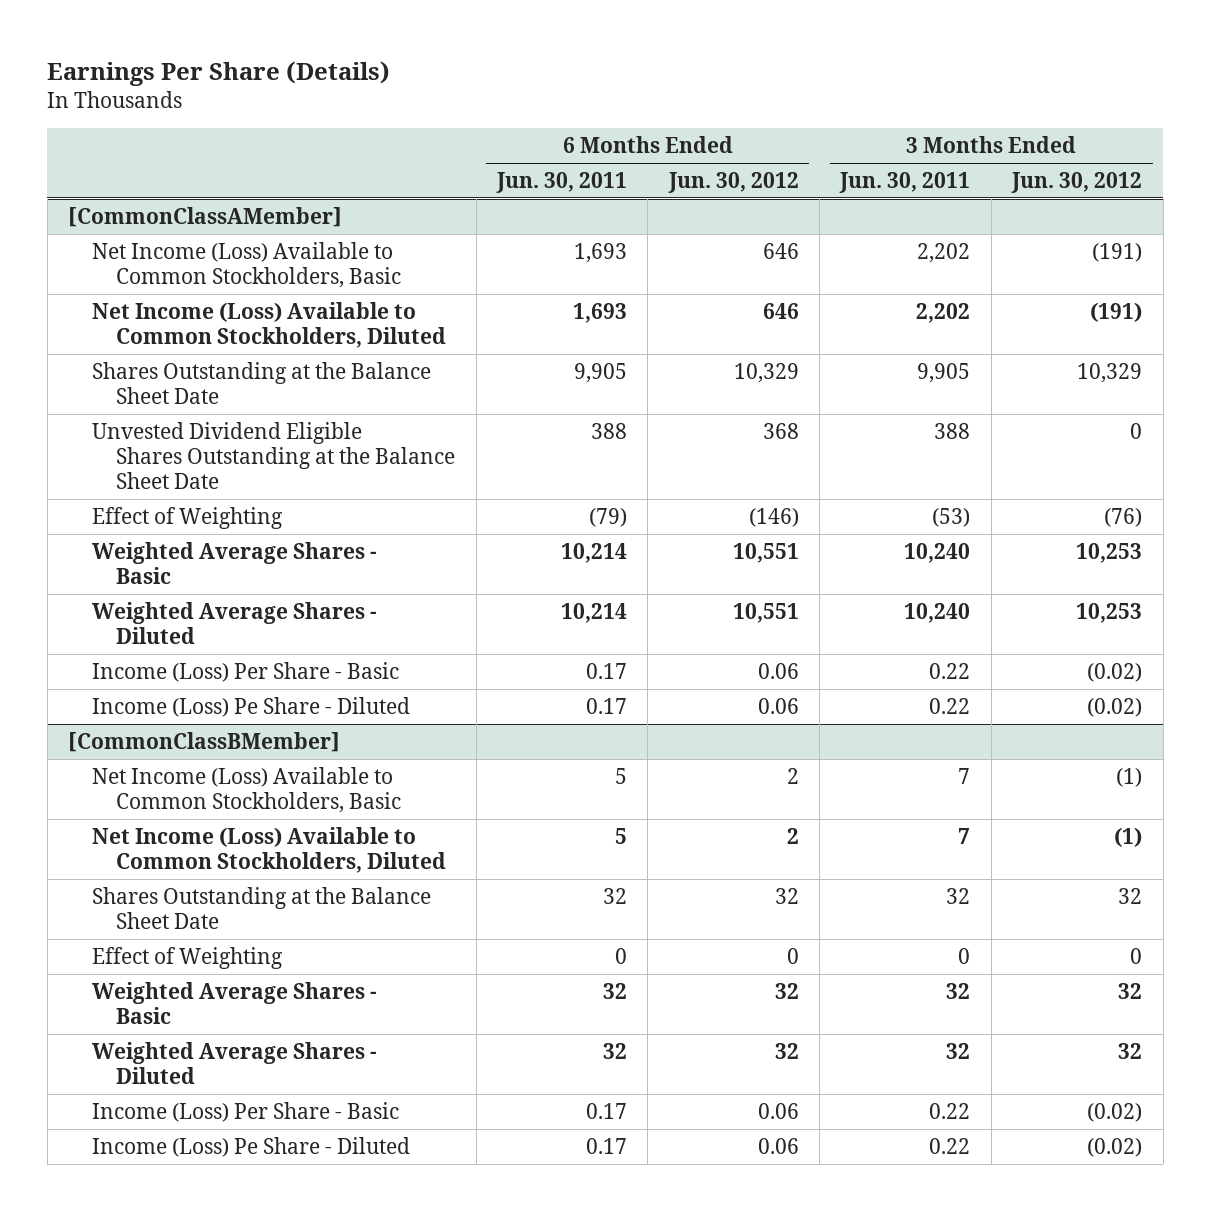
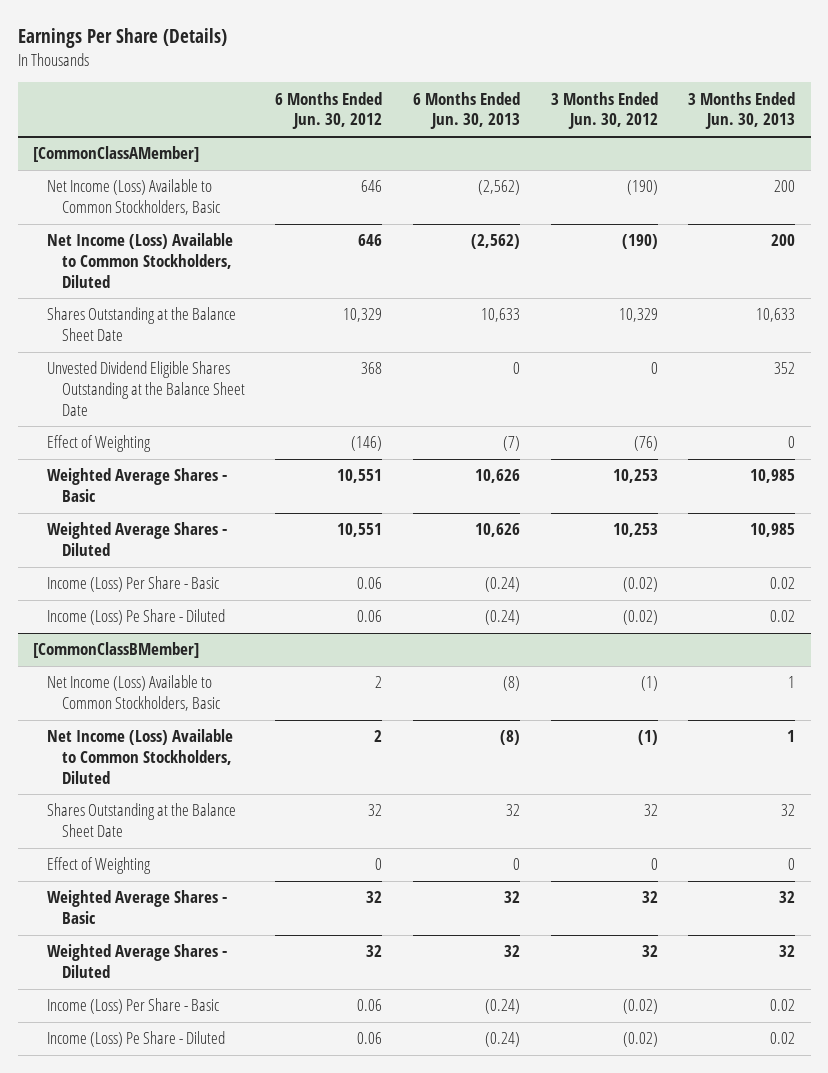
- | 6 Months Ended Jun. 30, 2011 | 6 Months Ended Jun. 30, 2012 | 3 Months Ended Jun. 30, 2011 | 3 Months Ended Jun. 30, 2012
+ | 6 Months Ended Jun. 30, 2012 | 6 Months Ended Jun. 30, 2013 | 3 Months Ended Jun. 30, 2012 | 3 Months Ended Jun. 30, 2013
@ [CommonClassAMember]
- Net Income (Loss) Available to Common Stockholders, Basic | 1,693 | 646 | 2,202 | (191)
- Net Income (Loss) Available to Common Stockholders, Diluted | 1,693 | 646 | 2,202 | (191)
+ Net Income (Loss) Available to Common Stockholders, Basic | 646 | (2,562) | (190) | 200
+ Net Income (Loss) Available to Common Stockholders, Diluted | 646 | (2,562) | (190) | 200

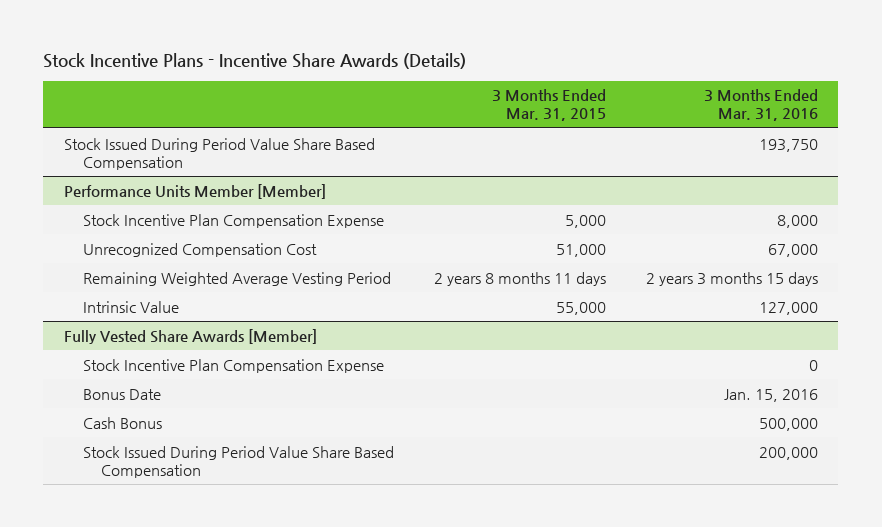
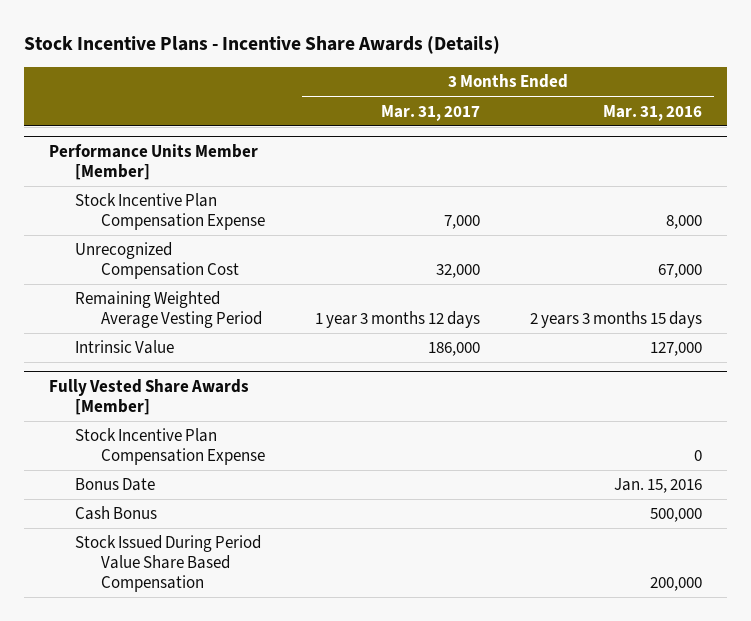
- | 3 Months Ended Mar. 31, 2015 | 3 Months Ended Mar. 31, 2016
+ | 3 Months Ended Mar. 31, 2017 | 3 Months Ended Mar. 31, 2016
- Stock Issued During Period Value Share Based Compensation | | 193,750

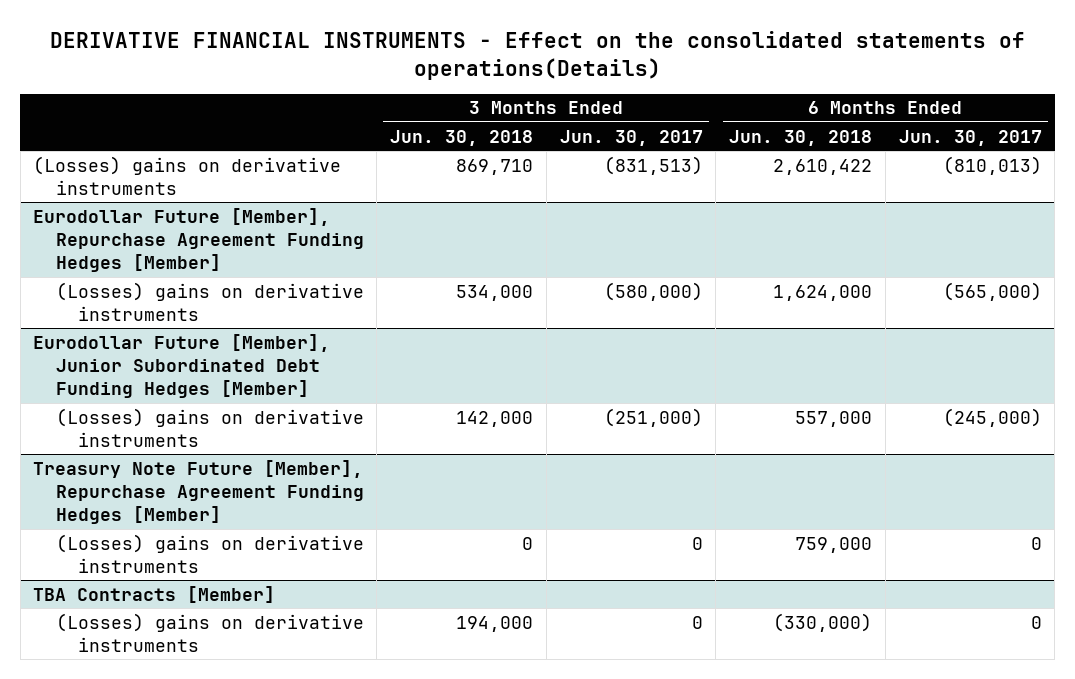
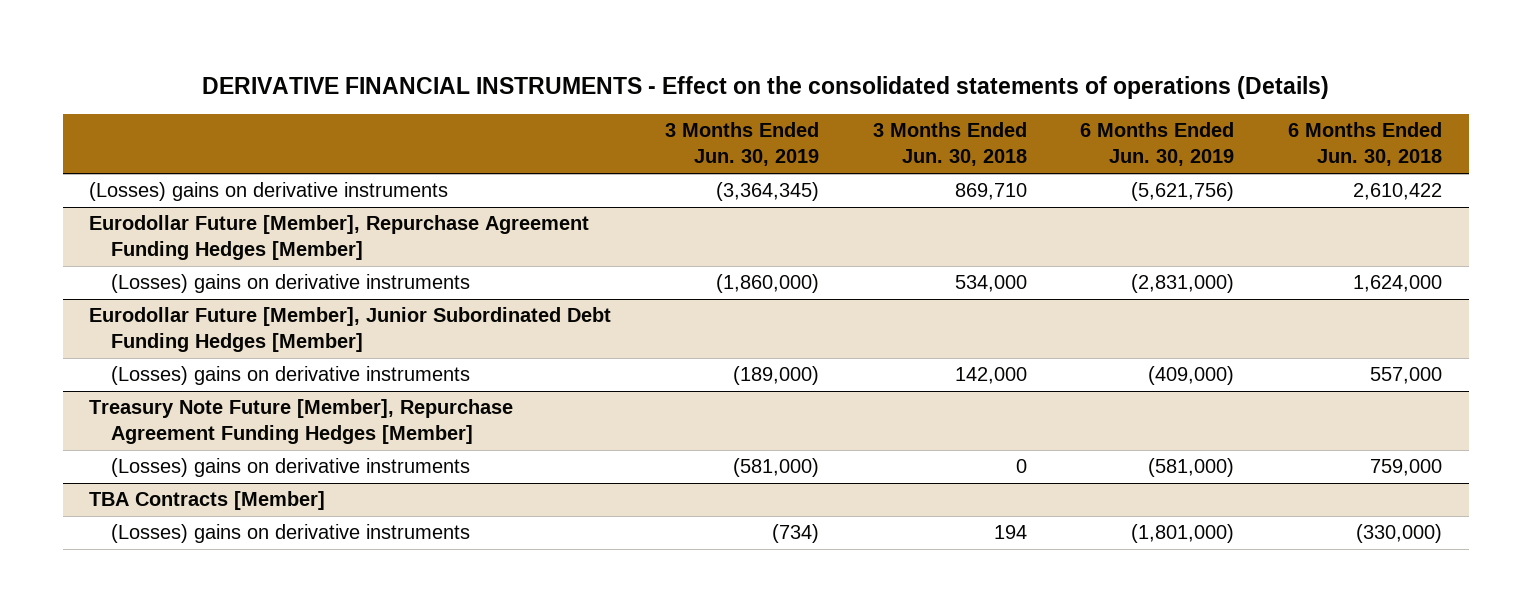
- DERIVATIVE FINANCIAL INSTRUMENTS - Effect on the consolidated statements of operations(Details)
+ DERIVATIVE FINANCIAL INSTRUMENTS - Effect on the consolidated statements of operations (Details)
- | 3 Months Ended Jun. 30, 2018 | 3 Months Ended Jun. 30, 2017 | 6 Months Ended Jun. 30, 2018 | 6 Months Ended Jun. 30, 2017
+ | 3 Months Ended Jun. 30, 2019 | 3 Months Ended Jun. 30, 2018 | 6 Months Ended Jun. 30, 2019 | 6 Months Ended Jun. 30, 2018
@ TBA Contracts [Member]
- (Losses) gains on derivative instruments | 194,000 | 0 | (330,000) | 0
+ (Losses) gains on derivative instruments | (734) | 194 | (1,801,000) | (330,000)

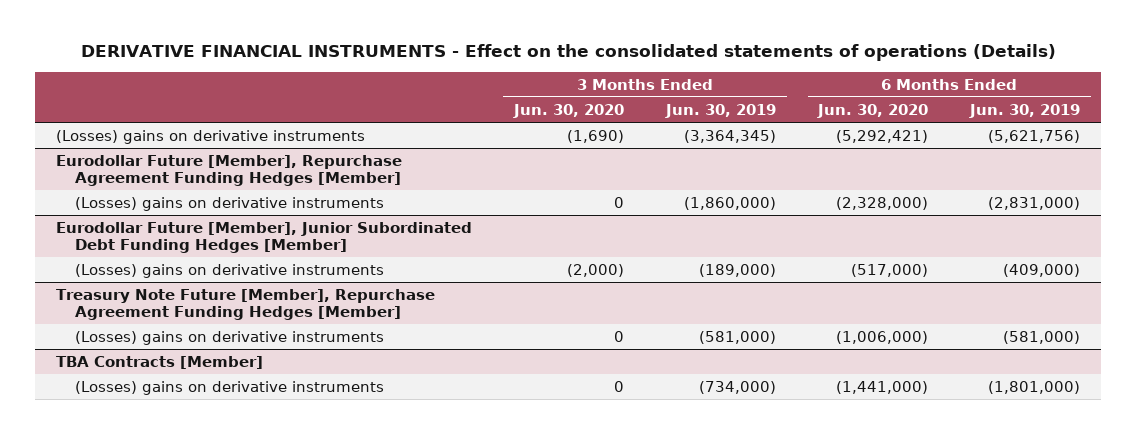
- | 3 Months Ended Jun. 30, 2019 | 3 Months Ended Jun. 30, 2018 | 6 Months Ended Jun. 30, 2019 | 6 Months Ended Jun. 30, 2018
+ | 3 Months Ended Jun. 30, 2020 | 3 Months Ended Jun. 30, 2019 | 6 Months Ended Jun. 30, 2020 | 6 Months Ended Jun. 30, 2019
@ TBA Contracts [Member]
- (Losses) gains on derivative instruments | (734) | 194 | (1,801,000) | (330,000)
+ (Losses) gains on derivative instruments | 0 | (734,000) | (1,441,000) | (1,801,000)

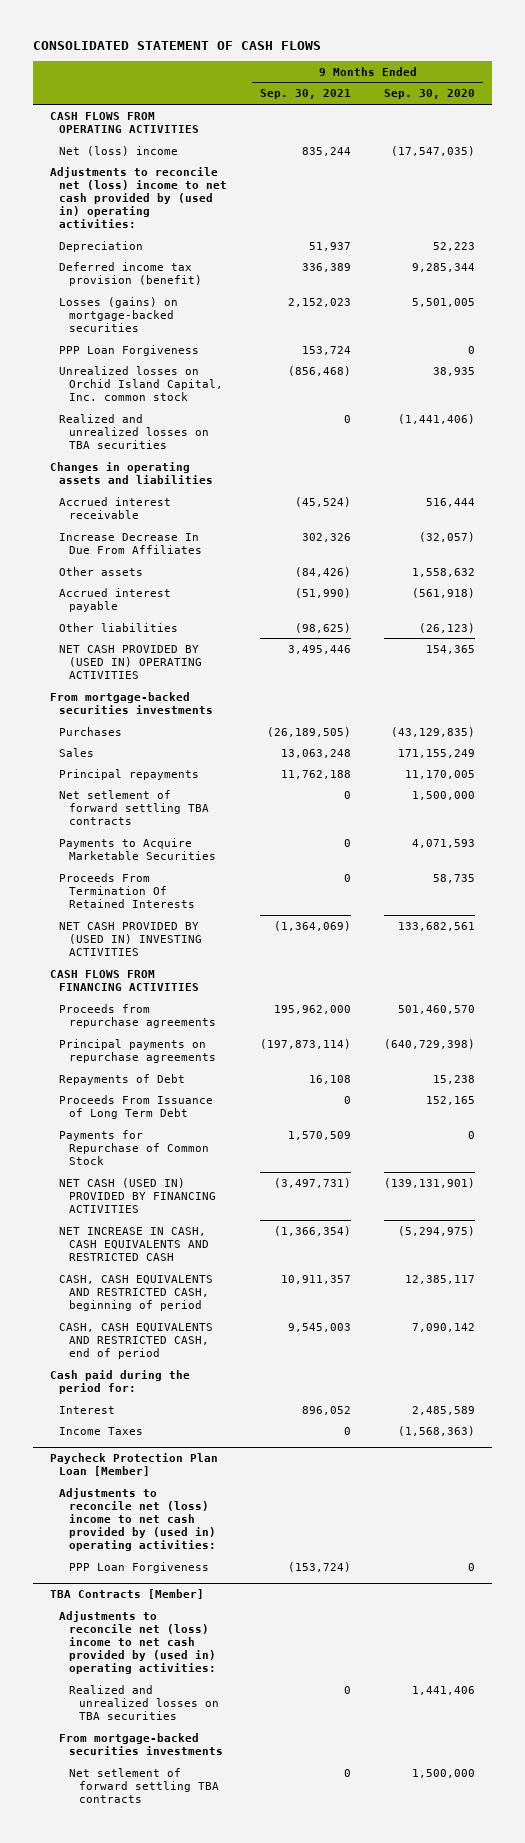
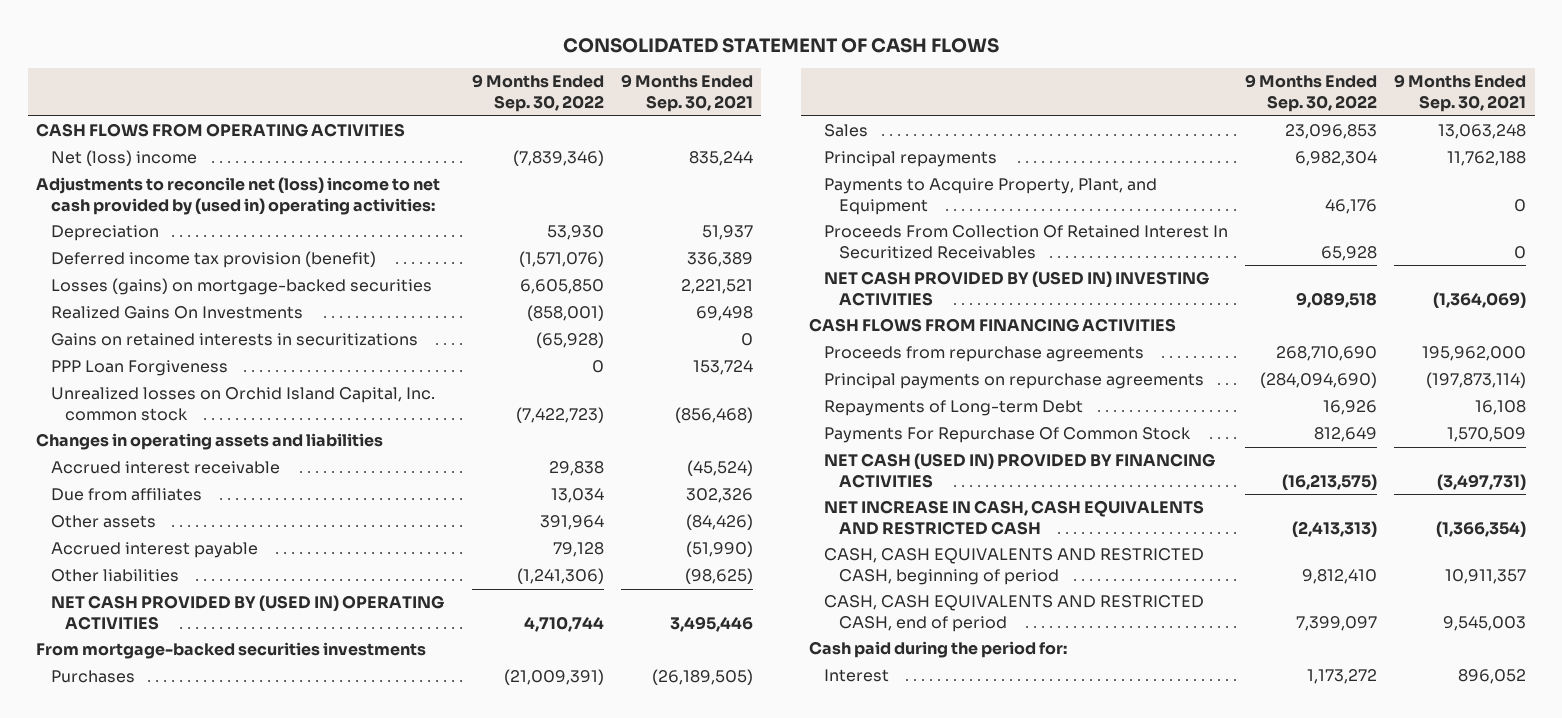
- | 9 Months Ended Sep. 30, 2021 | 9 Months Ended Sep. 30, 2020
+ | 9 Months Ended Sep. 30, 2022 | 9 Months Ended Sep. 30, 2021
- Losses (gains) on mortgage-backed securities | 2,152,023 | 5,501,005
+ Losses (gains) on mortgage-backed securities | 6,605,850 | 2,221,521
+ Realized Gains On Investments | (858,001) | 69,498
+ Gains on retained interests in securitizations | (65,928) | 0
- Realized and unrealized losses on TBA securities | 0 | (1,441,406)
- Increase Decrease In Due From Affiliates | 302,326 | (32,057)
+ Due from affiliates | 13,034 | 302,326
- Net setlement of forward settling TBA contracts | 0 | 1,500,000
- Payments to Acquire Marketable Securities | 0 | 4,071,593
- Proceeds From Termination Of Retained Interests | 0 | 58,735
+ Payments to Acquire Property, Plant, and Equipment | 46,176 | 0
+ Proceeds From Collection Of Retained Interest In Securitized Receivables | 65,928 | 0
- Repayments of Debt | 16,108 | 15,238
- Proceeds From Issuance of Long Term Debt | 0 | 152,165
- Payments for Repurchase of Common Stock | 1,570,509 | 0
+ Repayments of Long-term Debt | 16,926 | 16,108
+ Payments For Repurchase Of Common Stock | 812,649 | 1,570,509
- Income Taxes | 0 | (1,568,363)
- Paycheck Protection Plan Loan [Member]
- Adjustments to reconcile net (loss) income to net cash provided by (used in) operating activities:
- PPP Loan Forgiveness | (153,724) | 0
- TBA Contracts [Member]
- Adjustments to reconcile net (loss) income to net cash provided by (used in) operating activities:
- Realized and unrealized losses on TBA securities | 0 | 1,441,406
- From mortgage-backed securities investments
- Net setlement of forward settling TBA contracts | 0 | 1,500,000

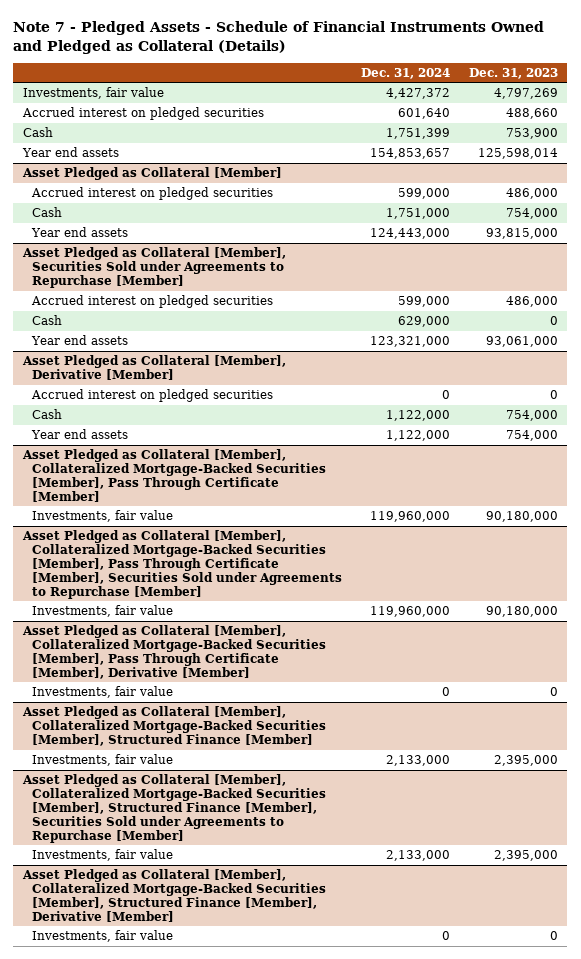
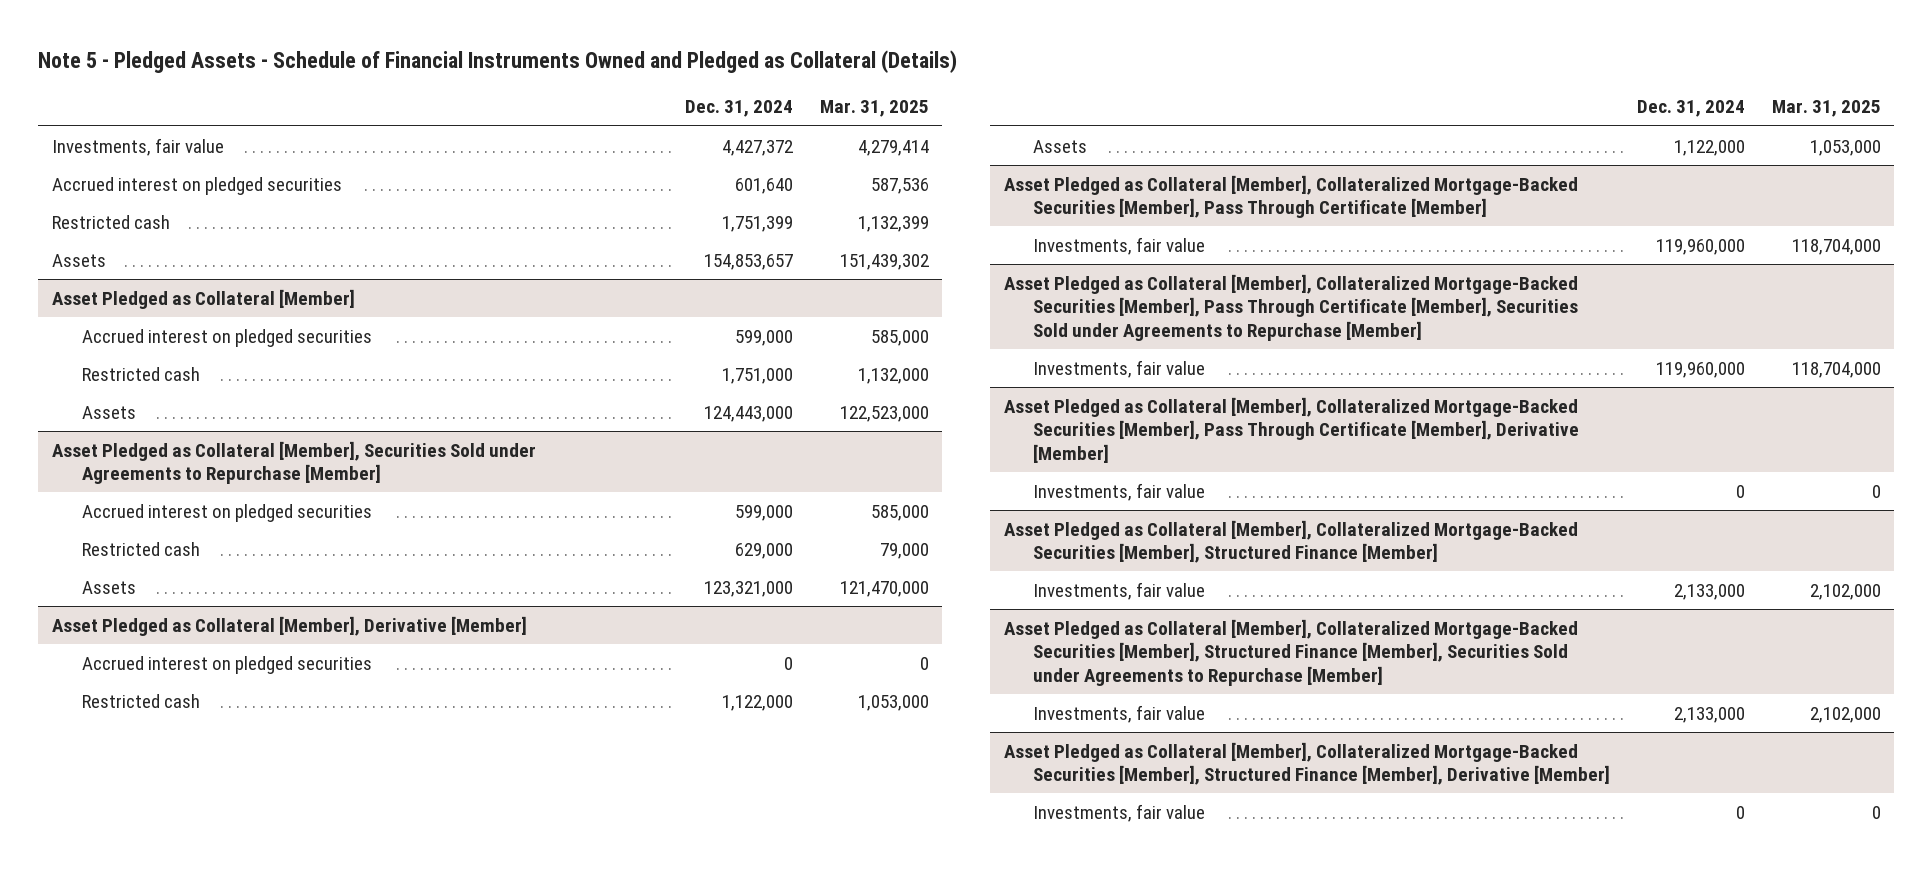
- Note 7 - Pledged Assets - Schedule of Financial Instruments Owned and Pledged as Collateral (Details)
+ Note 5 - Pledged Assets - Schedule of Financial Instruments Owned and Pledged as Collateral (Details)
- | Dec. 31, 2024 | Dec. 31, 2023
+ | Dec. 31, 2024 | Mar. 31, 2025
- Cash | 1,751,399 | 753,900
- Year end assets | 154,853,657 | 125,598,014
+ Restricted cash | 1,751,399 | 1,132,399
+ Assets | 154,853,657 | 151,439,302
@ Asset Pledged as Collateral [Member]
- Cash | 1,751,000 | 754,000
- Year end assets | 124,443,000 | 93,815,000
+ Restricted cash | 1,751,000 | 1,132,000
+ Assets | 124,443,000 | 122,523,000
@ Asset Pledged as Collateral [Member], Securities Sold under Agreements to Repurchase [Member]
- Cash | 629,000 | 0
- Year end assets | 123,321,000 | 93,061,000
+ Restricted cash | 629,000 | 79,000
+ Assets | 123,321,000 | 121,470,000
@ Asset Pledged as Collateral [Member], Derivative [Member]
- Cash | 1,122,000 | 754,000
- Year end assets | 1,122,000 | 754,000
+ Restricted cash | 1,122,000 | 1,053,000
+ Assets | 1,122,000 | 1,053,000

